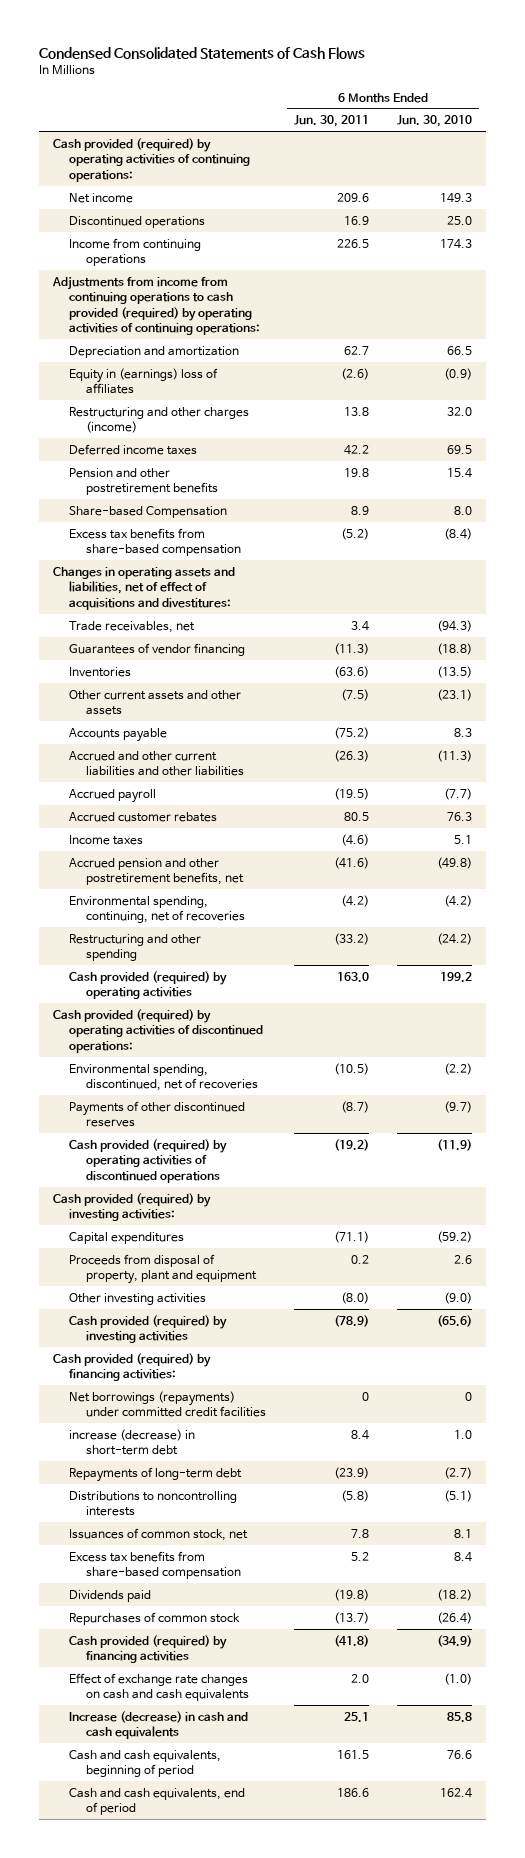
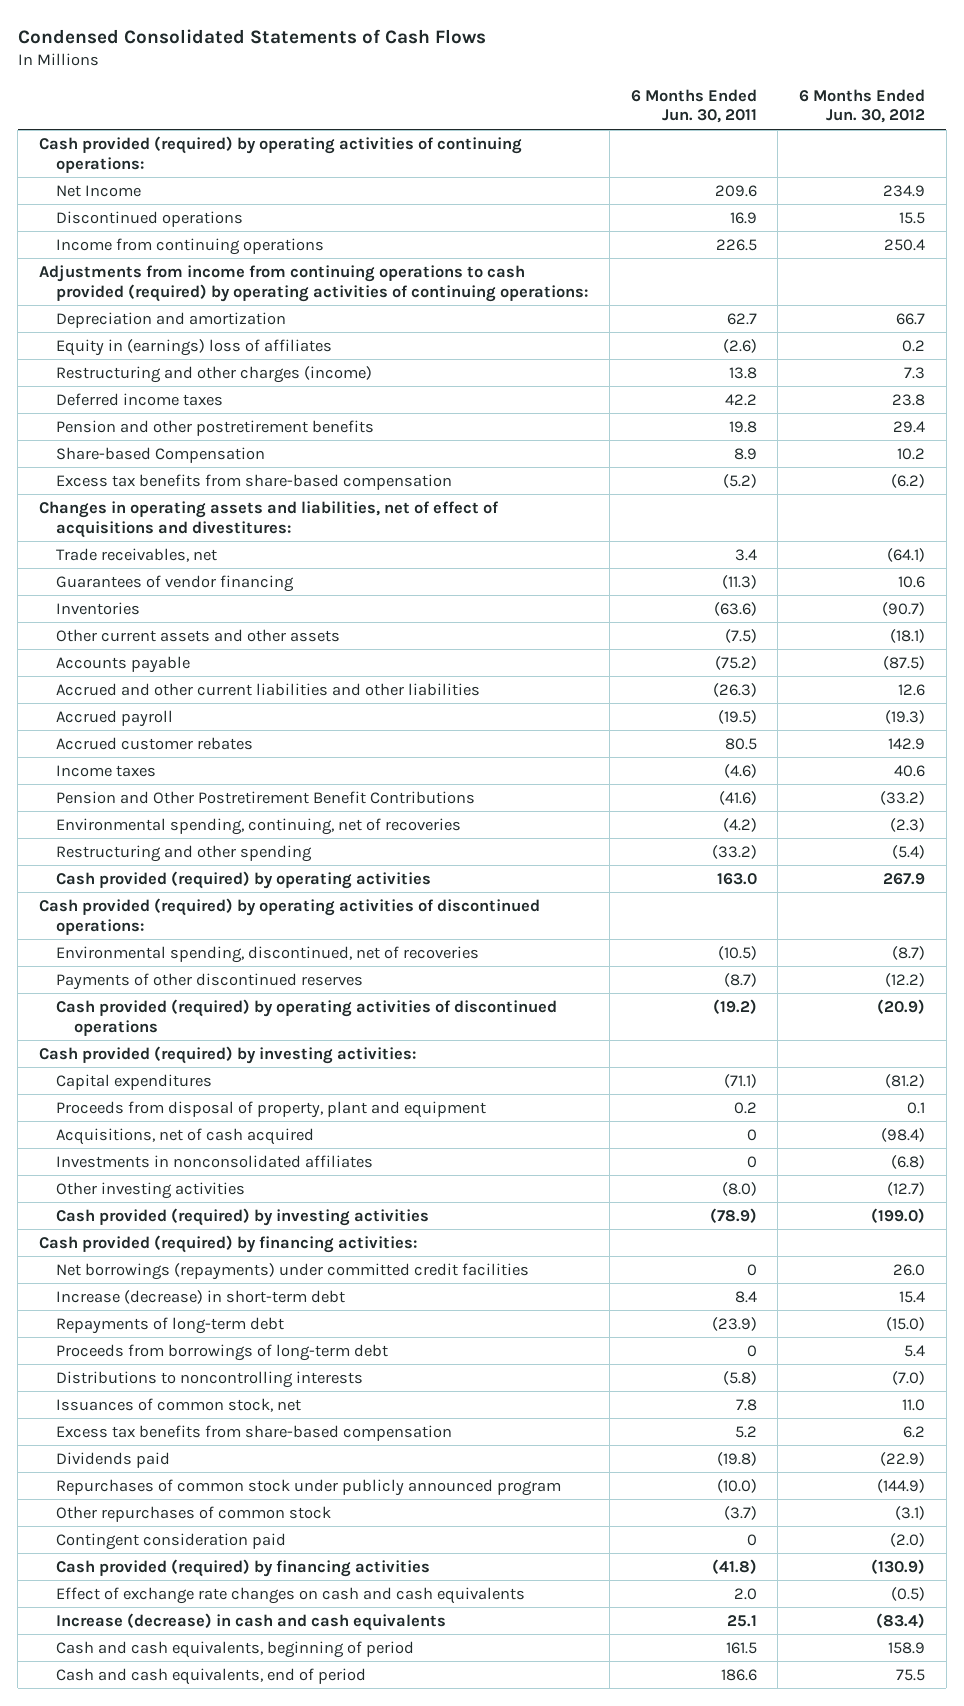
- | 6 Months Ended Jun. 30, 2011 | 6 Months Ended Jun. 30, 2010
+ | 6 Months Ended Jun. 30, 2011 | 6 Months Ended Jun. 30, 2012
- Net income | 209.6 | 149.3
+ Net Income | 209.6 | 234.9
- Accrued pension and other postretirement benefits, net | (41.6) | (49.8)
+ Pension and Other Postretirement Benefit Contributions | (41.6) | (33.2)
+ Acquisitions, net of cash acquired | 0 | (98.4)
+ Investments in nonconsolidated affiliates | 0 | (6.8)
- increase (decrease) in short-term debt | 8.4 | 1.0
+ Increase (decrease) in short-term debt | 8.4 | 15.4
+ Proceeds from borrowings of long-term debt | 0 | 5.4
- Repurchases of common stock | (13.7) | (26.4)
+ Repurchases of common stock under publicly announced program | (10.0) | (144.9)
+ Other repurchases of common stock | (3.7) | (3.1)
+ Contingent consideration paid | 0 | (2.0)

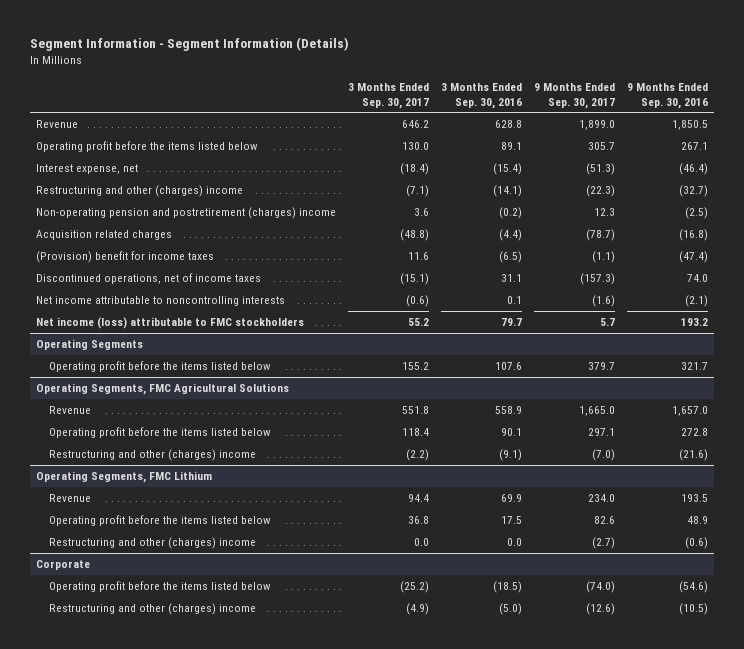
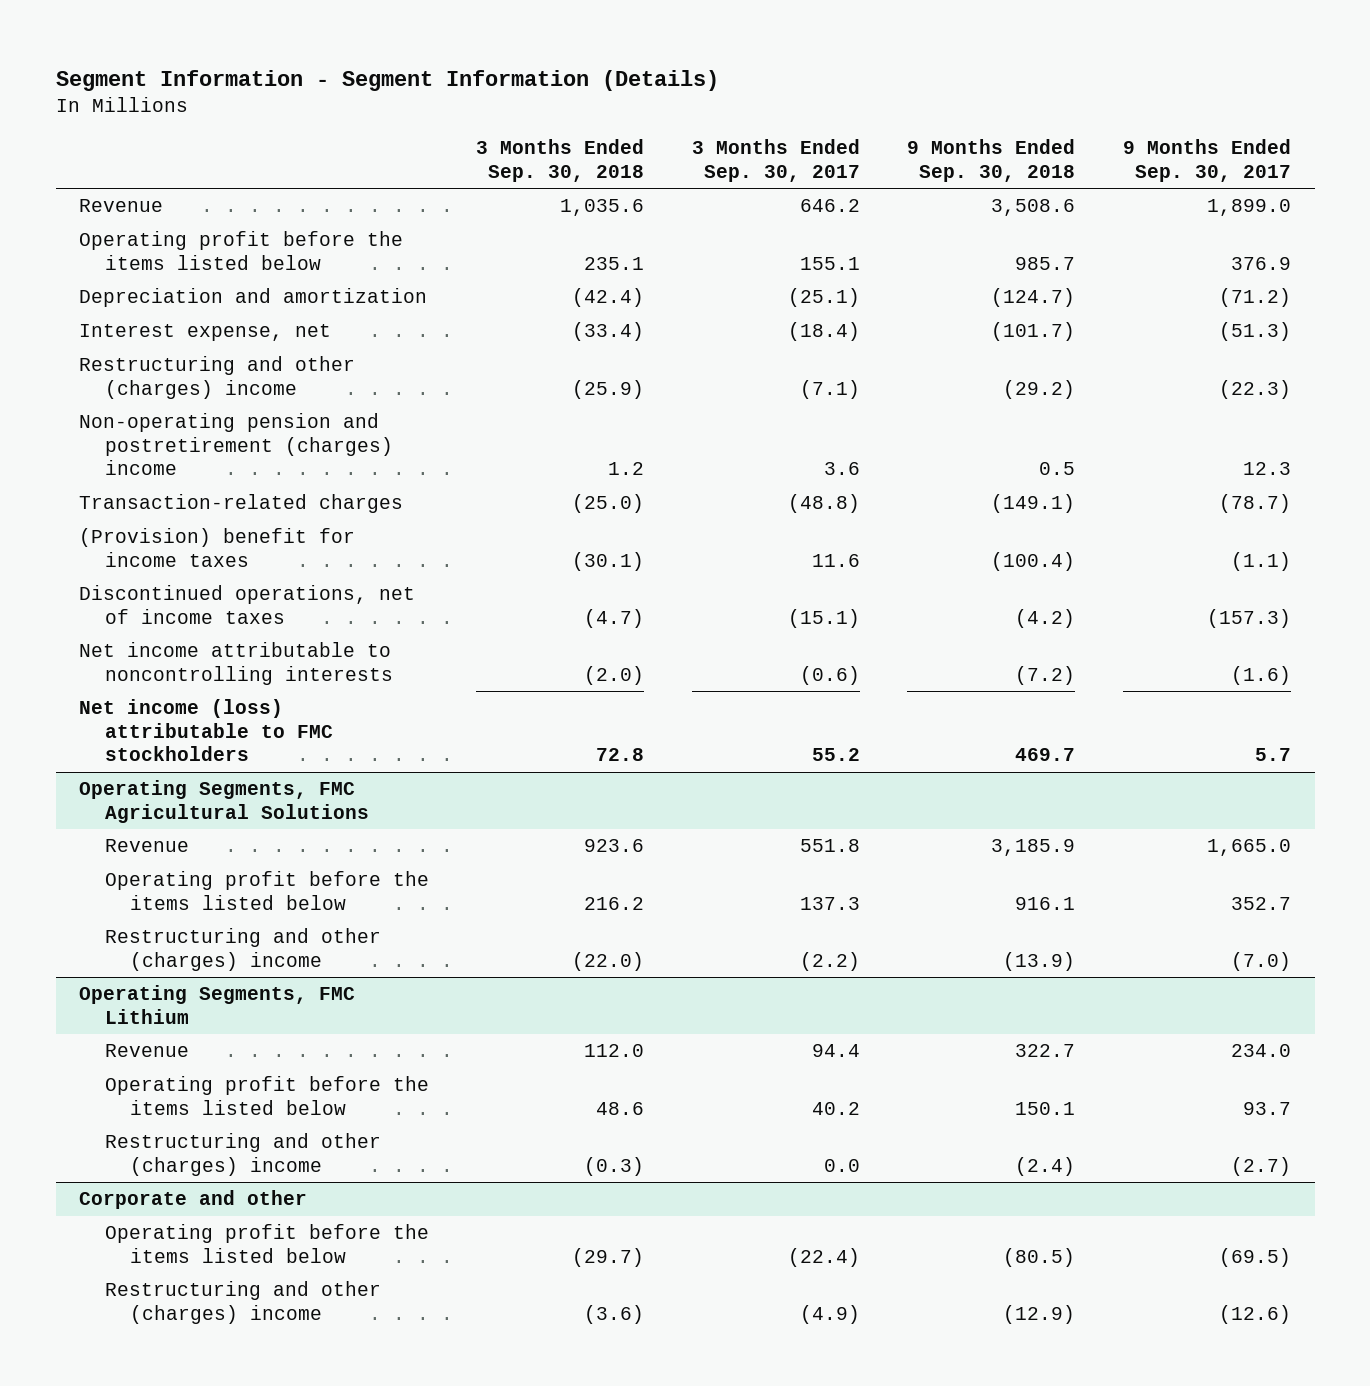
- | 3 Months Ended Sep. 30, 2017 | 3 Months Ended Sep. 30, 2016 | 9 Months Ended Sep. 30, 2017 | 9 Months Ended Sep. 30, 2016
+ | 3 Months Ended Sep. 30, 2018 | 3 Months Ended Sep. 30, 2017 | 9 Months Ended Sep. 30, 2018 | 9 Months Ended Sep. 30, 2017
- Operating profit before the items listed below | 130.0 | 89.1 | 305.7 | 267.1
+ Operating profit before the items listed below | 235.1 | 155.1 | 985.7 | 376.9
+ Depreciation and amortization | (42.4) | (25.1) | (124.7) | (71.2)
- Acquisition related charges | (48.8) | (4.4) | (78.7) | (16.8)
+ Transaction-related charges | (25.0) | (48.8) | (149.1) | (78.7)
- Operating Segments
- Operating profit before the items listed below | 155.2 | 107.6 | 379.7 | 321.7
@ Operating Segments, FMC Agricultural Solutions
- Operating profit before the items listed below | 118.4 | 90.1 | 297.1 | 272.8
+ Operating profit before the items listed below | 216.2 | 137.3 | 916.1 | 352.7
@ Operating Segments, FMC Lithium
- Operating profit before the items listed below | 36.8 | 17.5 | 82.6 | 48.9
+ Operating profit before the items listed below | 48.6 | 40.2 | 150.1 | 93.7
- Corporate
- Operating profit before the items listed below | (25.2) | (18.5) | (74.0) | (54.6)
+ Corporate and other
+ Operating profit before the items listed below | (29.7) | (22.4) | (80.5) | (69.5)

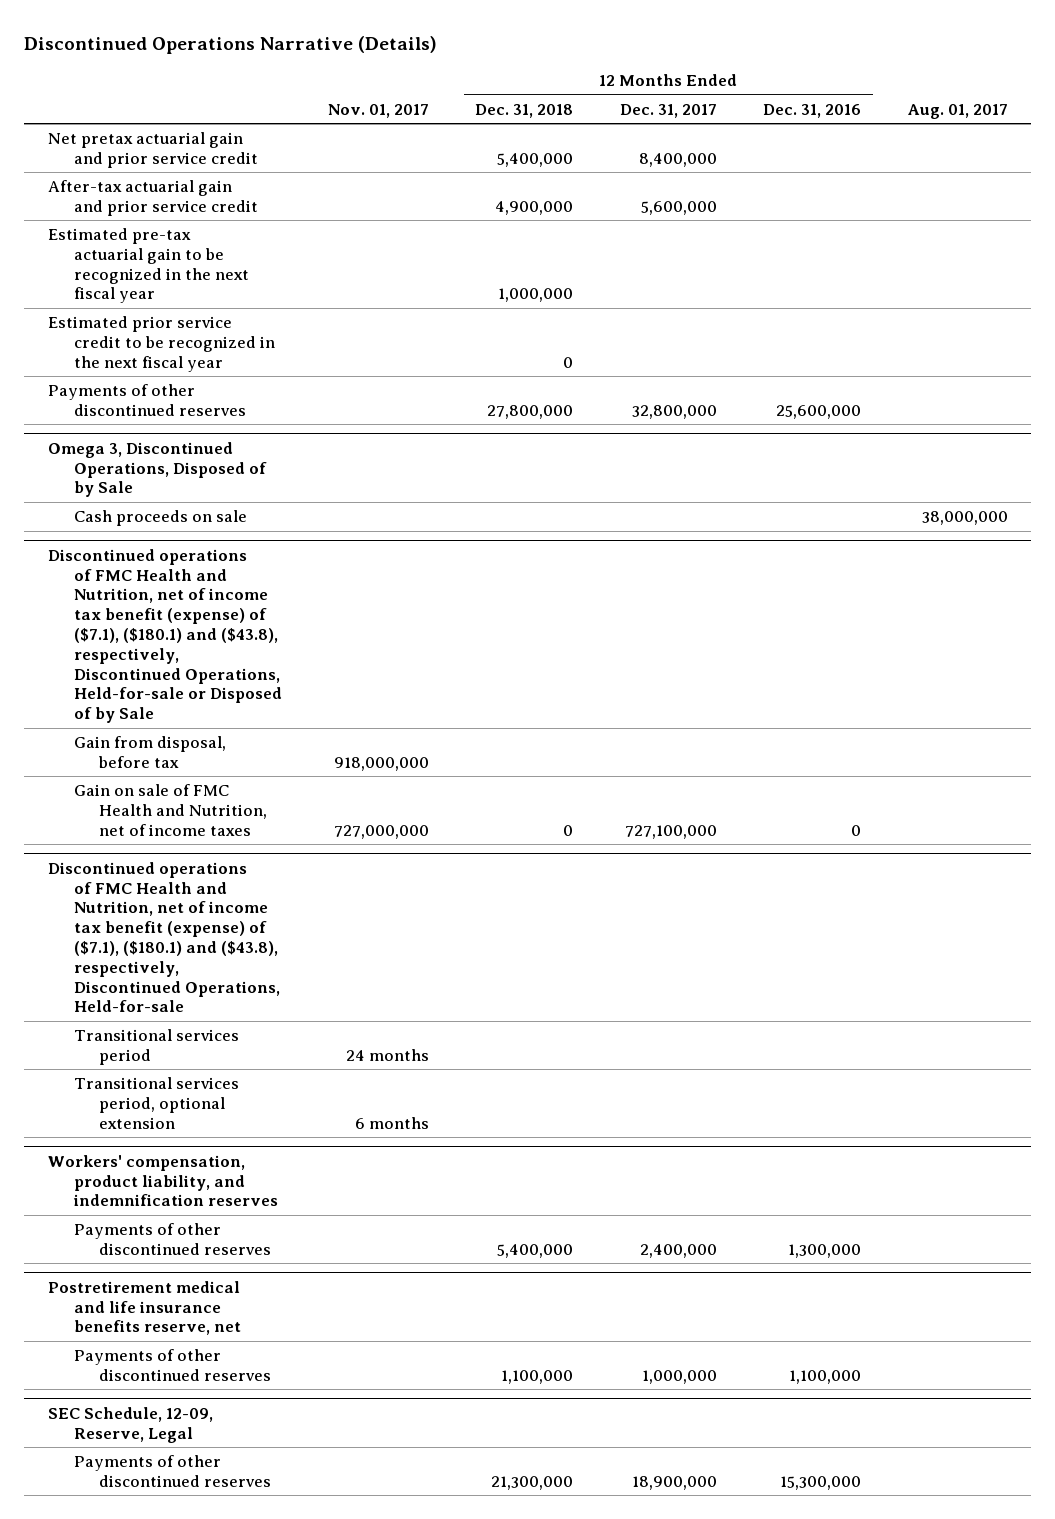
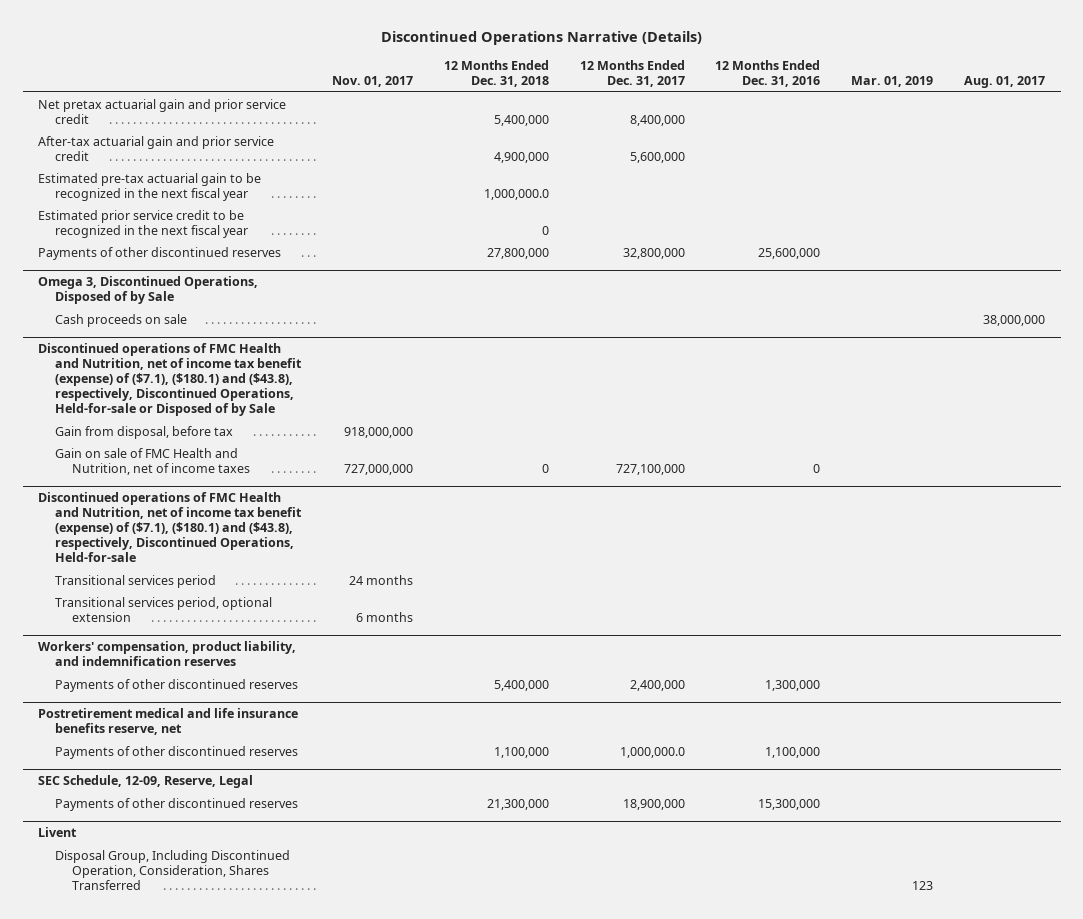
- | Nov. 01, 2017 | 12 Months Ended Dec. 31, 2018 | 12 Months Ended Dec. 31, 2017 | 12 Months Ended Dec. 31, 2016 | Aug. 01, 2017
+ | Nov. 01, 2017 | 12 Months Ended Dec. 31, 2018 | 12 Months Ended Dec. 31, 2017 | 12 Months Ended Dec. 31, 2016 | Mar. 01, 2019 | Aug. 01, 2017
- Estimated pre-tax actuarial gain to be recognized in the next fiscal year | | 1,000,000 | | |
+ Estimated pre-tax actuarial gain to be recognized in the next fiscal year | | 1,000,000.0 | | | |
@ Postretirement medical and life insurance benefits reserve, net
- Payments of other discontinued reserves | | 1,100,000 | 1,000,000 | 1,100,000 |
+ Payments of other discontinued reserves | | 1,100,000 | 1,000,000.0 | 1,100,000 | |
+ Livent
+ Disposal Group, Including Discontinued Operation, Consideration, Shares Transferred | | | | | 123 |

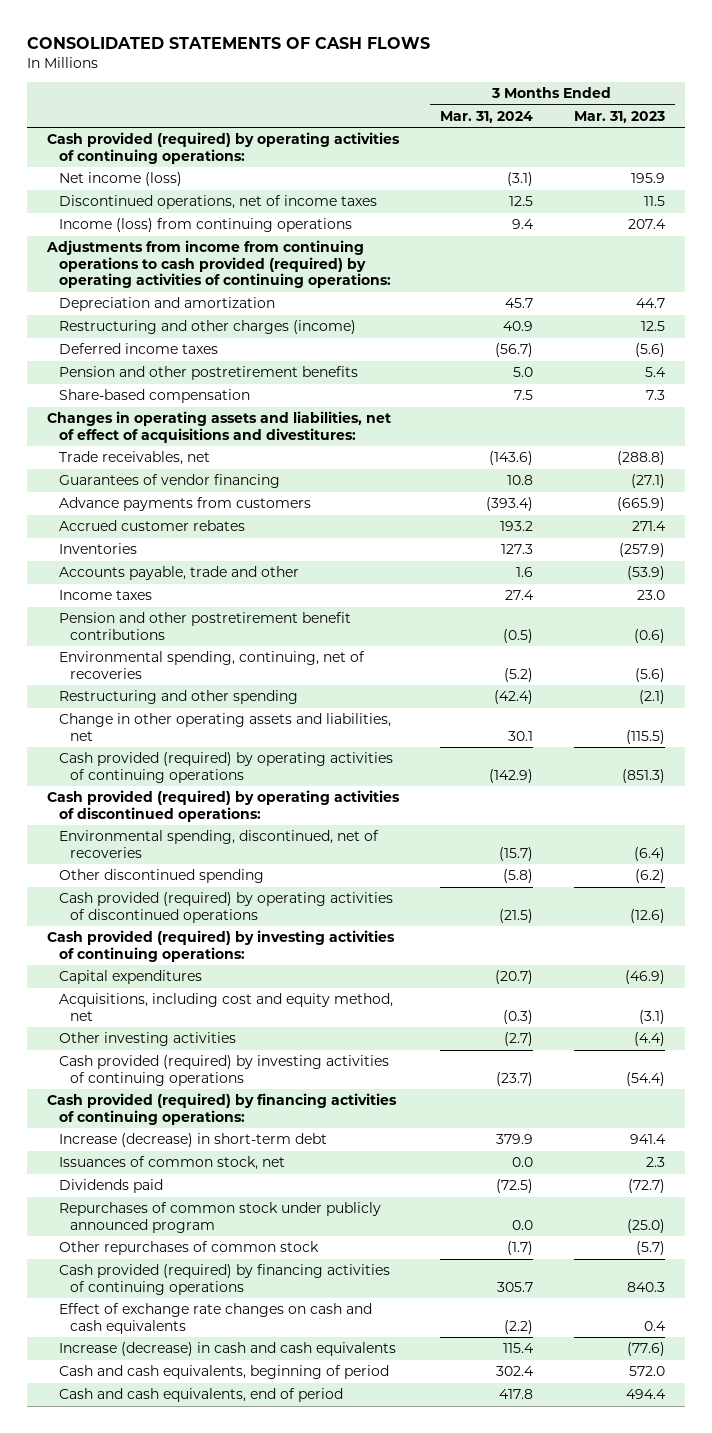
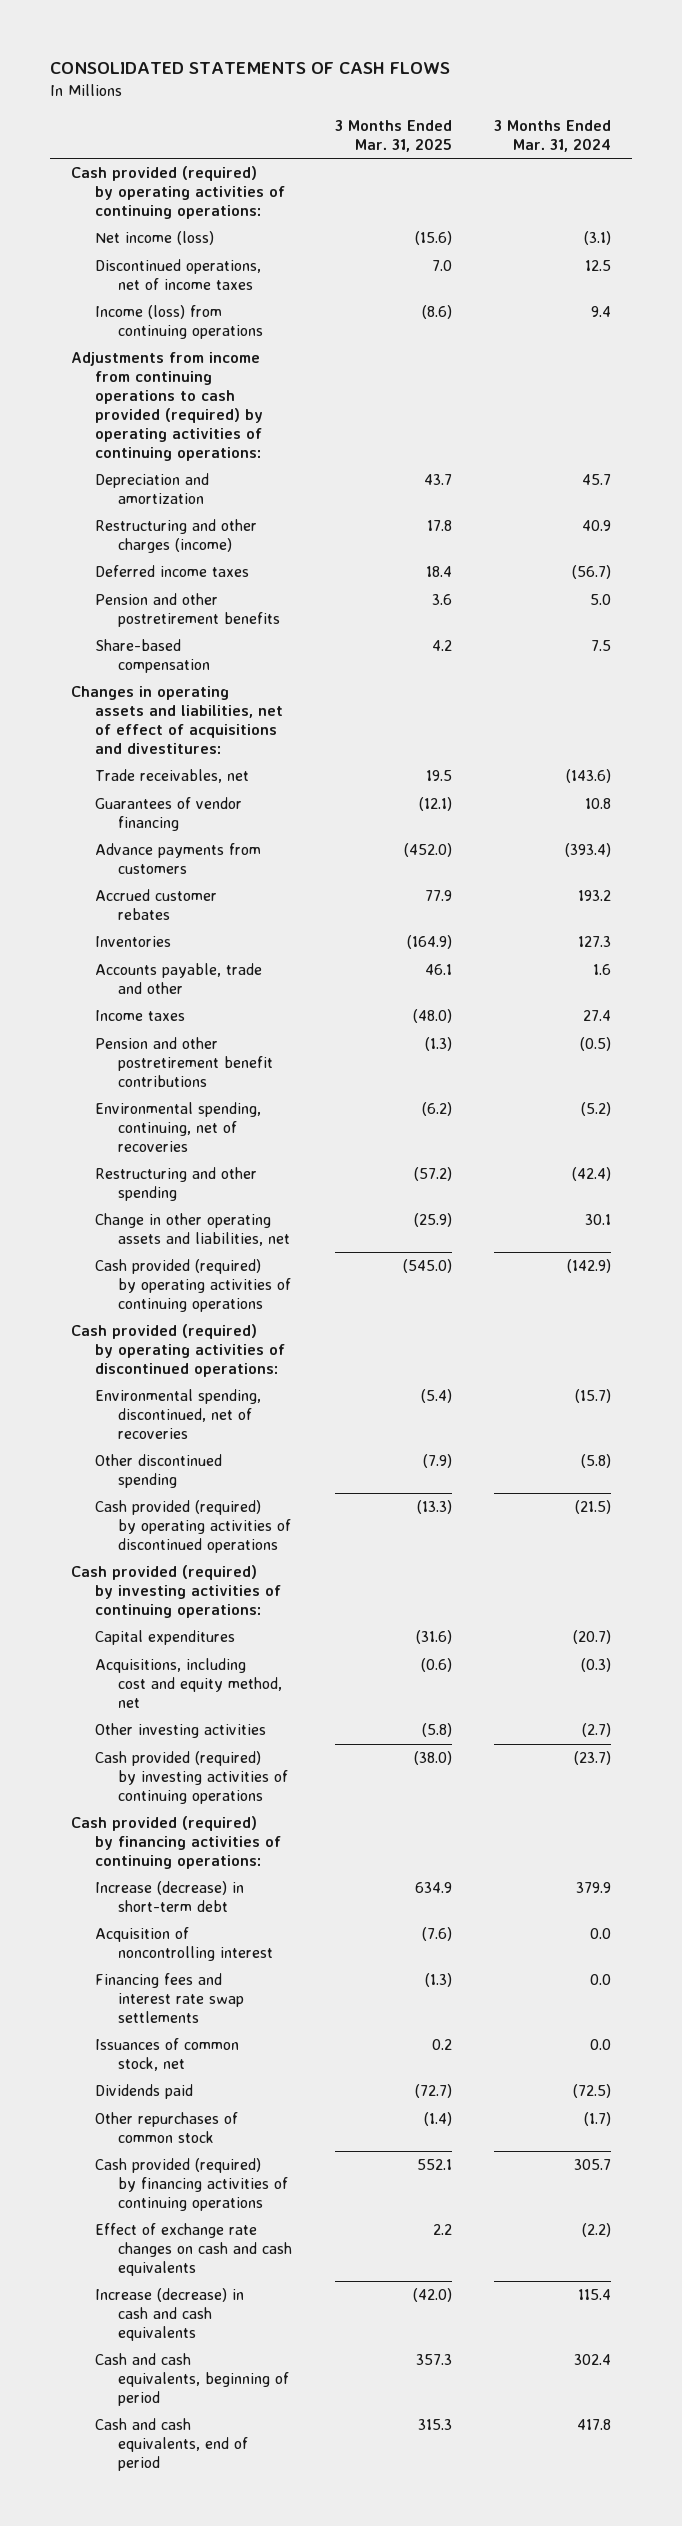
- | 3 Months Ended Mar. 31, 2024 | 3 Months Ended Mar. 31, 2023
+ | 3 Months Ended Mar. 31, 2025 | 3 Months Ended Mar. 31, 2024
+ Acquisition of noncontrolling interest | (7.6) | 0.0
+ Financing fees and interest rate swap settlements | (1.3) | 0.0
- Repurchases of common stock under publicly announced program | 0.0 | (25.0)

